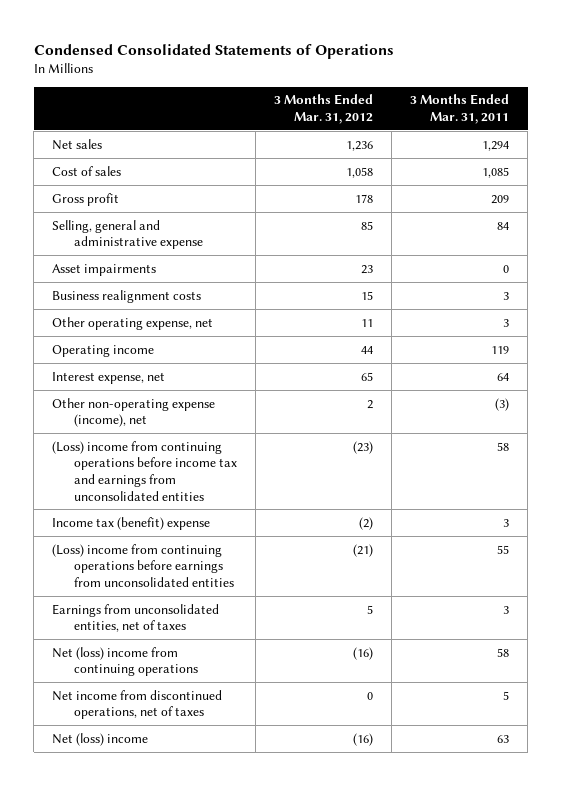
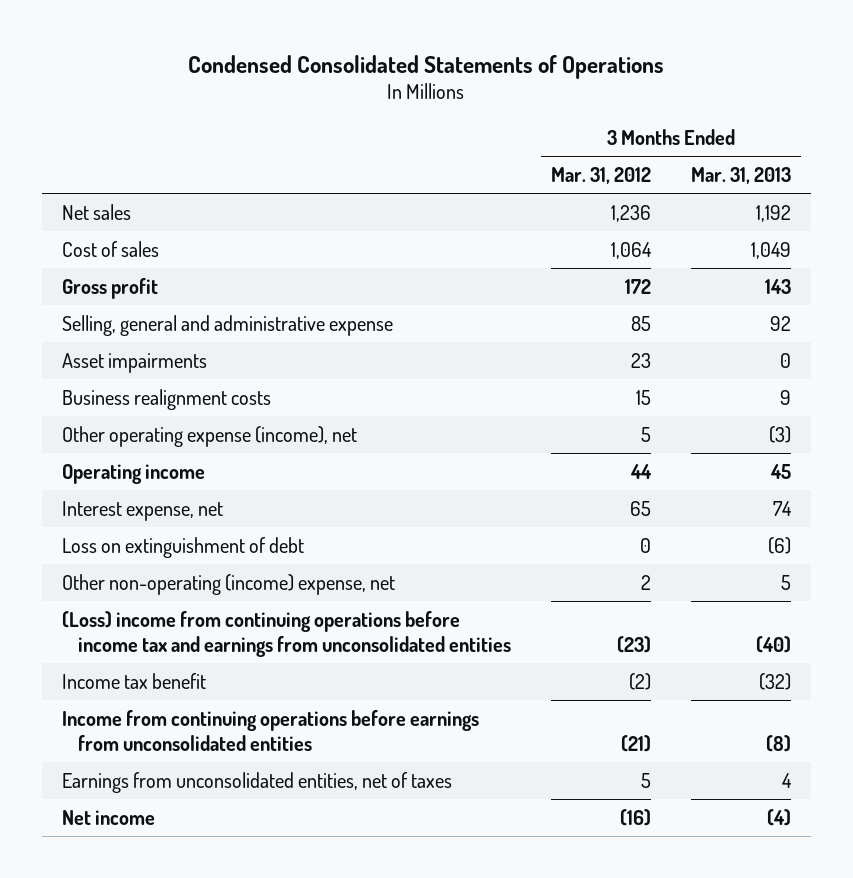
- | 3 Months Ended Mar. 31, 2012 | 3 Months Ended Mar. 31, 2011
+ | 3 Months Ended Mar. 31, 2012 | 3 Months Ended Mar. 31, 2013
- Cost of sales | 1,058 | 1,085
- Gross profit | 178 | 209
+ Cost of sales | 1,064 | 1,049
+ Gross profit | 172 | 143
- Other operating expense, net | 11 | 3
+ Other operating expense (income), net | 5 | (3)
- Other non-operating expense (income), net | 2 | (3)
+ Loss on extinguishment of debt | 0 | (6)
+ Other non-operating (income) expense, net | 2 | 5
- Income tax (benefit) expense | (2) | 3
- (Loss) income from continuing operations before earnings from unconsolidated entities | (21) | 55
+ Income tax benefit | (2) | (32)
+ Income from continuing operations before earnings from unconsolidated entities | (21) | (8)
- Net (loss) income from continuing operations | (16) | 58
- Net income from discontinued operations, net of taxes | 0 | 5
- Net (loss) income | (16) | 63
+ Net income | (16) | (4)

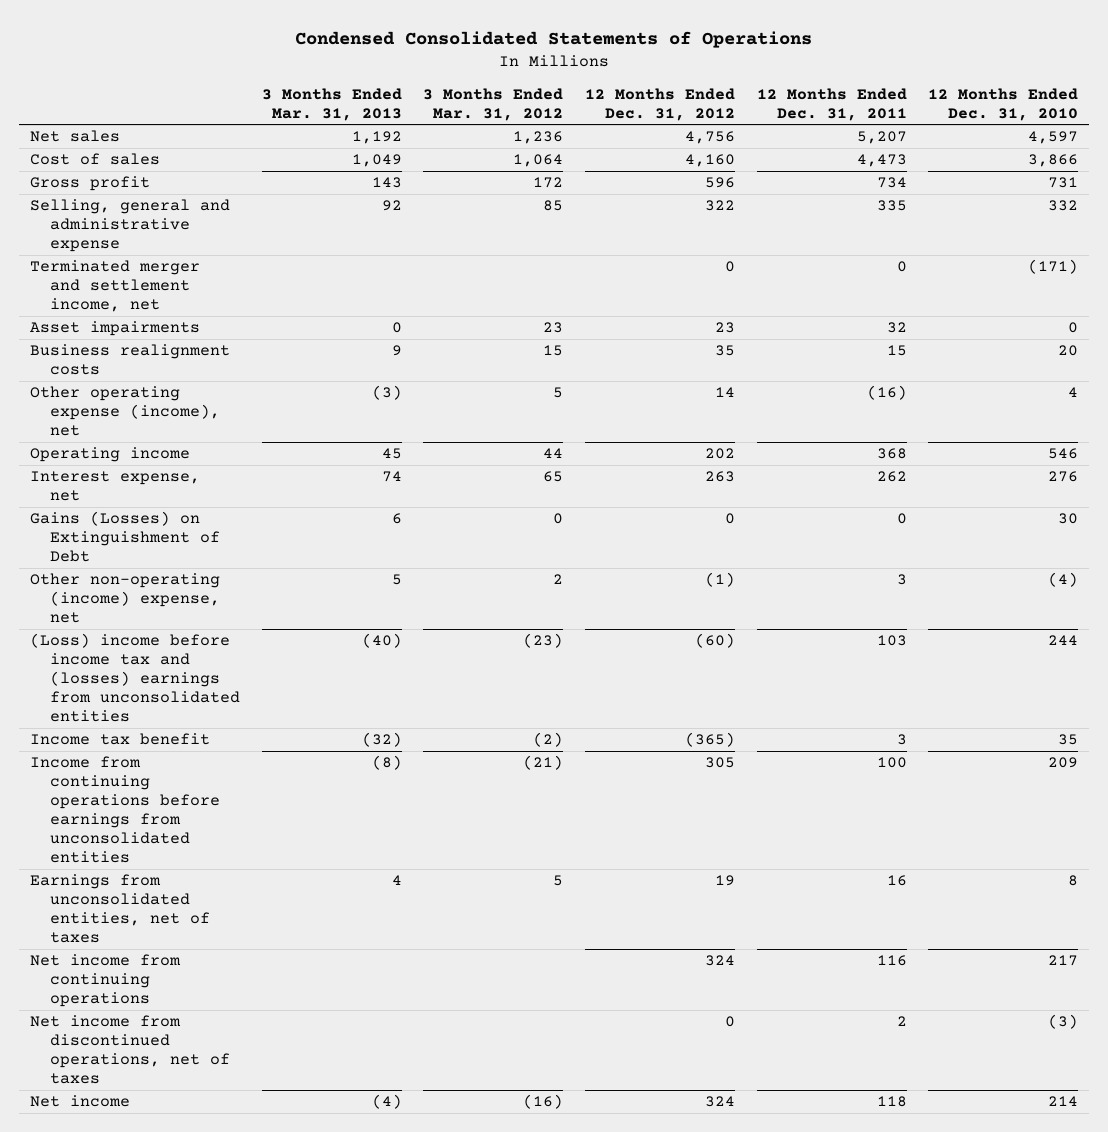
- | 3 Months Ended Mar. 31, 2012 | 3 Months Ended Mar. 31, 2013
+ | 3 Months Ended Mar. 31, 2013 | 3 Months Ended Mar. 31, 2012 | 12 Months Ended Dec. 31, 2012 | 12 Months Ended Dec. 31, 2011 | 12 Months Ended Dec. 31, 2010
+ Terminated merger and settlement income, net | | | 0 | 0 | (171)
- Loss on extinguishment of debt | 0 | (6)
+ Gains (Losses) on Extinguishment of Debt | 6 | 0 | 0 | 0 | 30
- (Loss) income from continuing operations before income tax and earnings from unconsolidated entities | (23) | (40)
+ (Loss) income before income tax and (losses) earnings from unconsolidated entities | (40) | (23) | (60) | 103 | 244
+ Net income from continuing operations | | | 324 | 116 | 217
+ Net income from discontinued operations, net of taxes | | | 0 | 2 | (3)

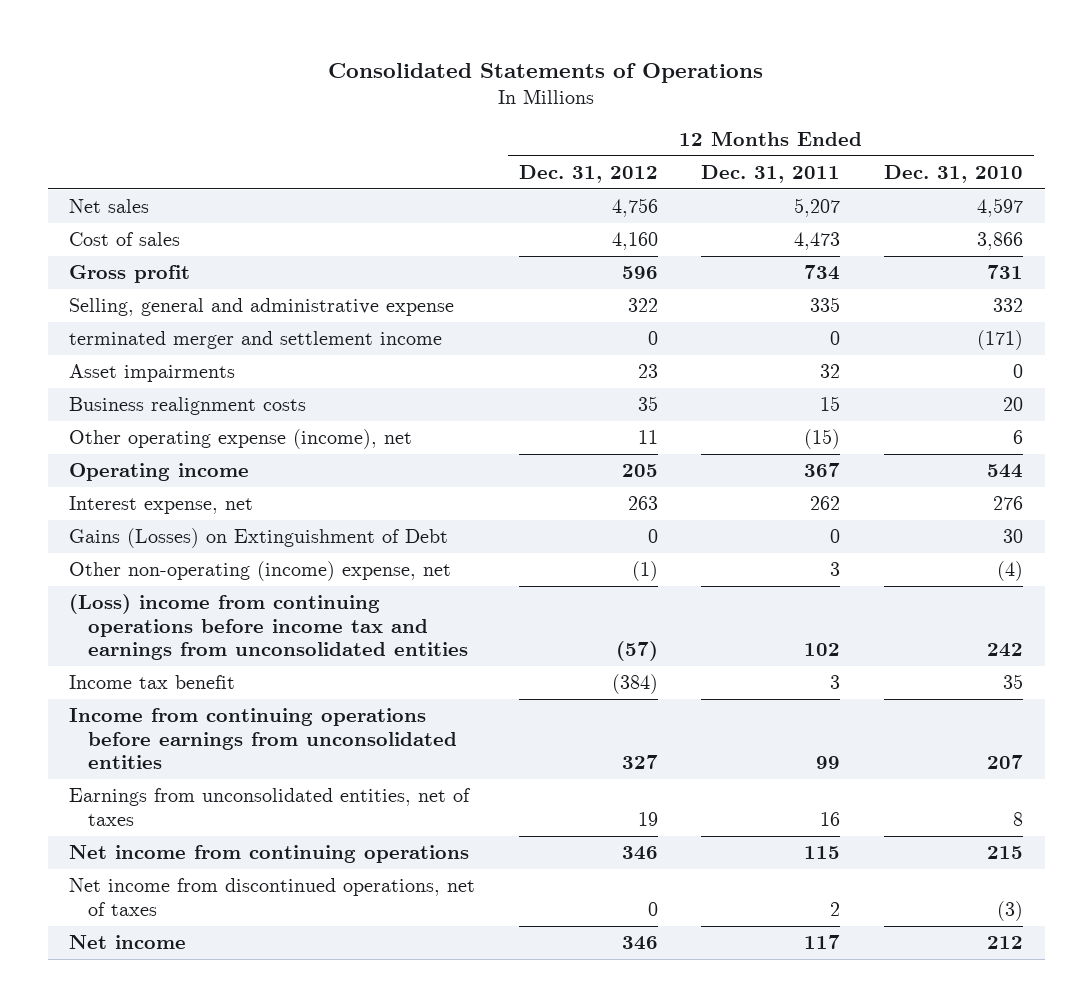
- Condensed Consolidated Statements of Operations
+ Consolidated Statements of Operations
- | 3 Months Ended Mar. 31, 2013 | 3 Months Ended Mar. 31, 2012 | 12 Months Ended Dec. 31, 2012 | 12 Months Ended Dec. 31, 2011 | 12 Months Ended Dec. 31, 2010
+ | 12 Months Ended Dec. 31, 2012 | 12 Months Ended Dec. 31, 2011 | 12 Months Ended Dec. 31, 2010
- Terminated merger and settlement income, net | | | 0 | 0 | (171)
+ terminated merger and settlement income | 0 | 0 | (171)
- Other operating expense (income), net | (3) | 5 | 14 | (16) | 4
- Operating income | 45 | 44 | 202 | 368 | 546
+ Other operating expense (income), net | 11 | (15) | 6
+ Operating income | 205 | 367 | 544
- (Loss) income before income tax and (losses) earnings from unconsolidated entities | (40) | (23) | (60) | 103 | 244
- Income tax benefit | (32) | (2) | (365) | 3 | 35
- Income from continuing operations before earnings from unconsolidated entities | (8) | (21) | 305 | 100 | 209
+ (Loss) income from continuing operations before income tax and earnings from unconsolidated entities | (57) | 102 | 242
+ Income tax benefit | (384) | 3 | 35
+ Income from continuing operations before earnings from unconsolidated entities | 327 | 99 | 207
- Net income from continuing operations | | | 324 | 116 | 217
+ Net income from continuing operations | 346 | 115 | 215
- Net income | (4) | (16) | 324 | 118 | 214
+ Net income | 346 | 117 | 212

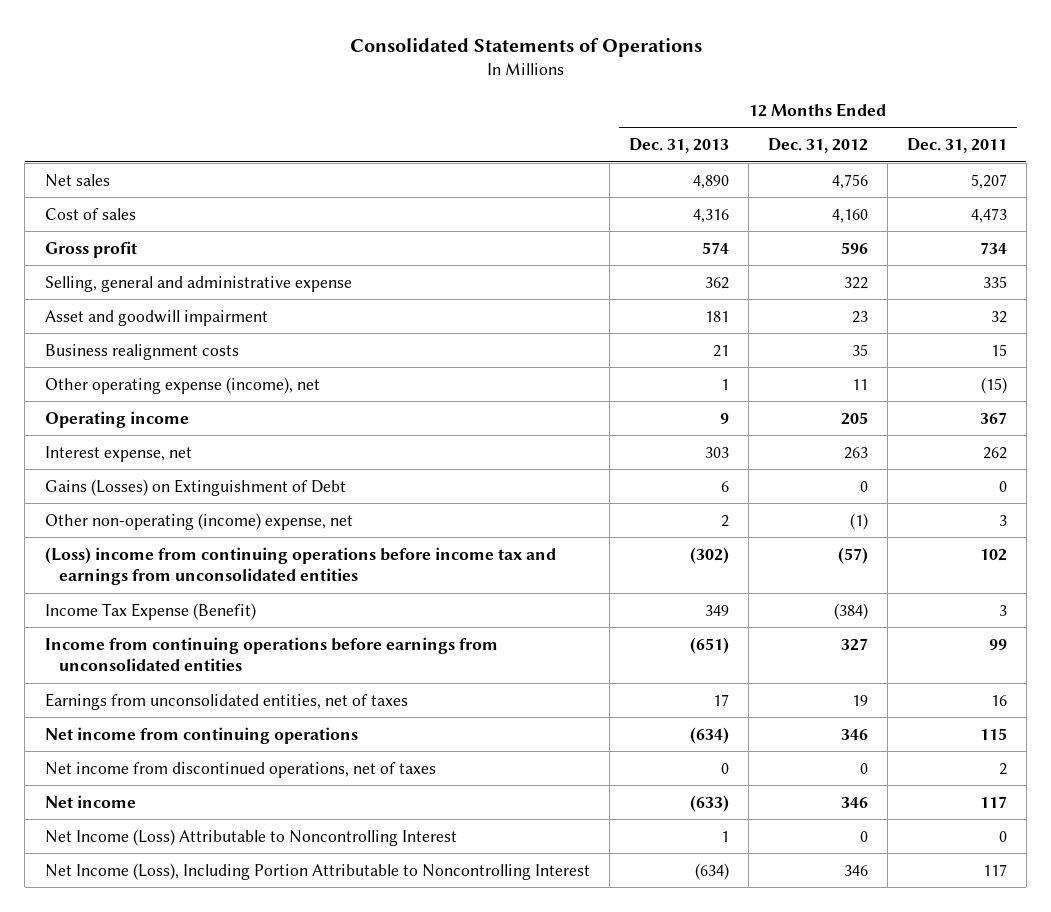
- | 12 Months Ended Dec. 31, 2012 | 12 Months Ended Dec. 31, 2011 | 12 Months Ended Dec. 31, 2010
+ | 12 Months Ended Dec. 31, 2013 | 12 Months Ended Dec. 31, 2012 | 12 Months Ended Dec. 31, 2011
- terminated merger and settlement income | 0 | 0 | (171)
- Asset impairments | 23 | 32 | 0
+ Asset and goodwill impairment | 181 | 23 | 32
- Income tax benefit | (384) | 3 | 35
+ Income Tax Expense (Benefit) | 349 | (384) | 3
+ Net Income (Loss) Attributable to Noncontrolling Interest | 1 | 0 | 0
+ Net Income (Loss), Including Portion Attributable to Noncontrolling Interest | (634) | 346 | 117

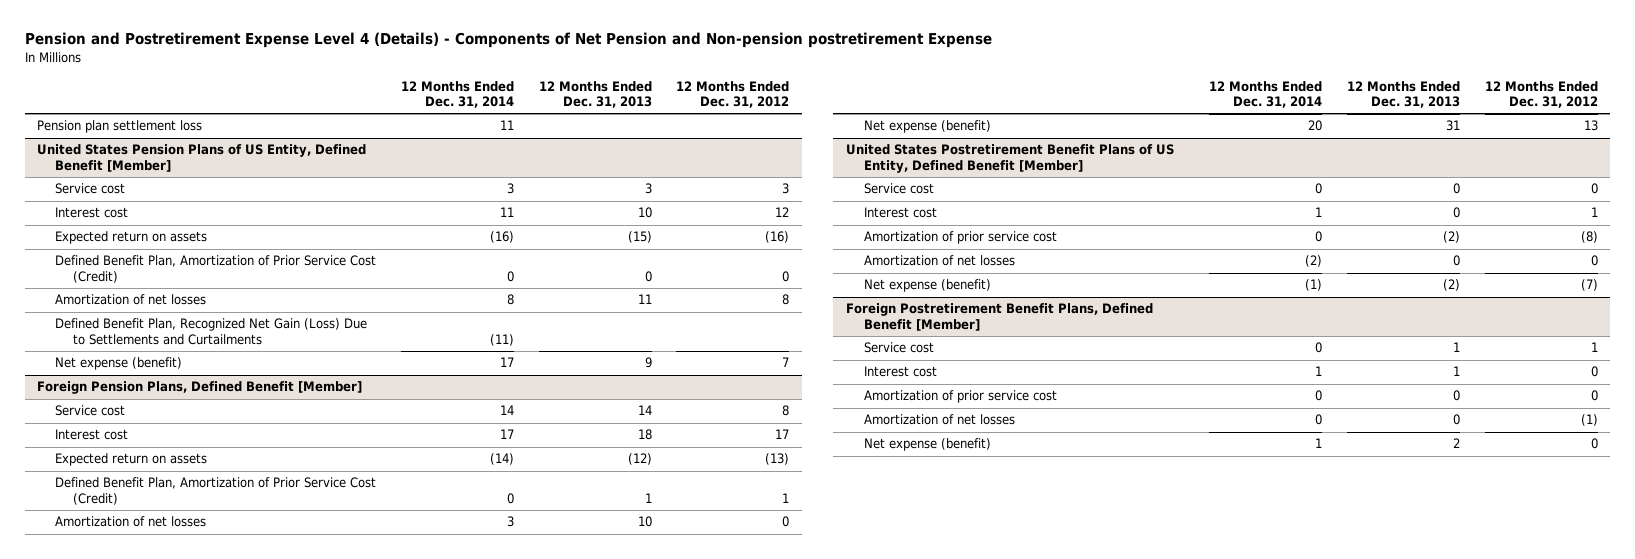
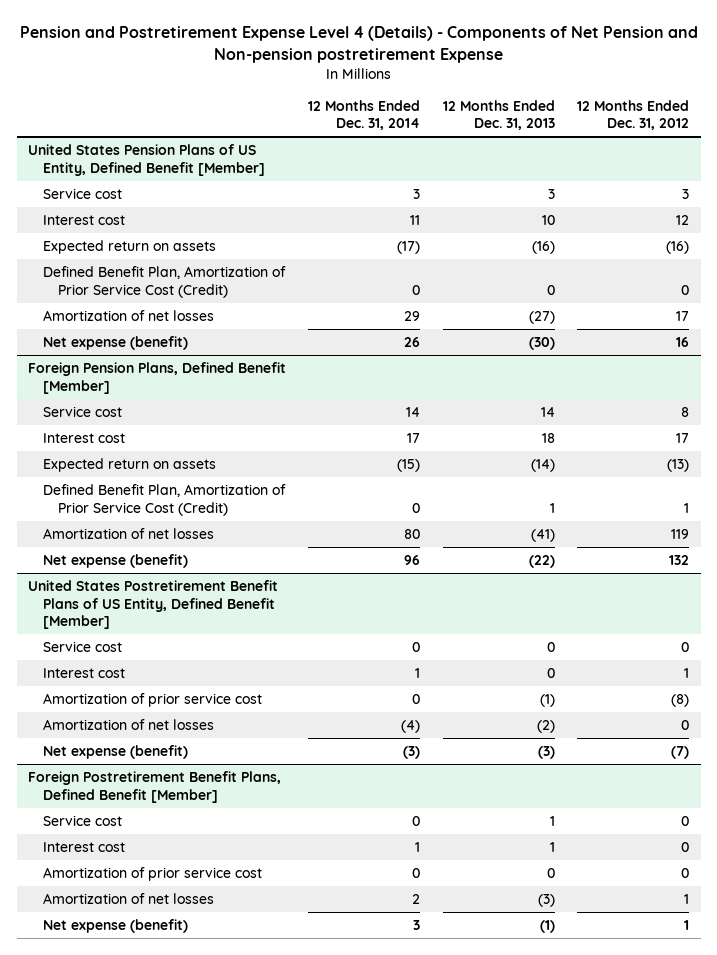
- Pension plan settlement loss | 11 | |
@ United States Pension Plans of US Entity, Defined Benefit [Member]
- Expected return on assets | (16) | (15) | (16)
+ Expected return on assets | (17) | (16) | (16)
- Amortization of net losses | 8 | 11 | 8
- Defined Benefit Plan, Recognized Net Gain (Loss) Due to Settlements and Curtailments | (11) | |
- Net expense (benefit) | 17 | 9 | 7
+ Amortization of net losses | 29 | (27) | 17
+ Net expense (benefit) | 26 | (30) | 16
@ Foreign Pension Plans, Defined Benefit [Member]
- Expected return on assets | (14) | (12) | (13)
+ Expected return on assets | (15) | (14) | (13)
- Amortization of net losses | 3 | 10 | 0
- Net expense (benefit) | 20 | 31 | 13
+ Amortization of net losses | 80 | (41) | 119
+ Net expense (benefit) | 96 | (22) | 132
@ United States Postretirement Benefit Plans of US Entity, Defined Benefit [Member]
- Amortization of prior service cost | 0 | (2) | (8)
- Amortization of net losses | (2) | 0 | 0
- Net expense (benefit) | (1) | (2) | (7)
+ Amortization of prior service cost | 0 | (1) | (8)
+ Amortization of net losses | (4) | (2) | 0
+ Net expense (benefit) | (3) | (3) | (7)
@ Foreign Postretirement Benefit Plans, Defined Benefit [Member]
- Service cost | 0 | 1 | 1
+ Service cost | 0 | 1 | 0
- Amortization of net losses | 0 | 0 | (1)
- Net expense (benefit) | 1 | 2 | 0
+ Amortization of net losses | 2 | (3) | 1
+ Net expense (benefit) | 3 | (1) | 1

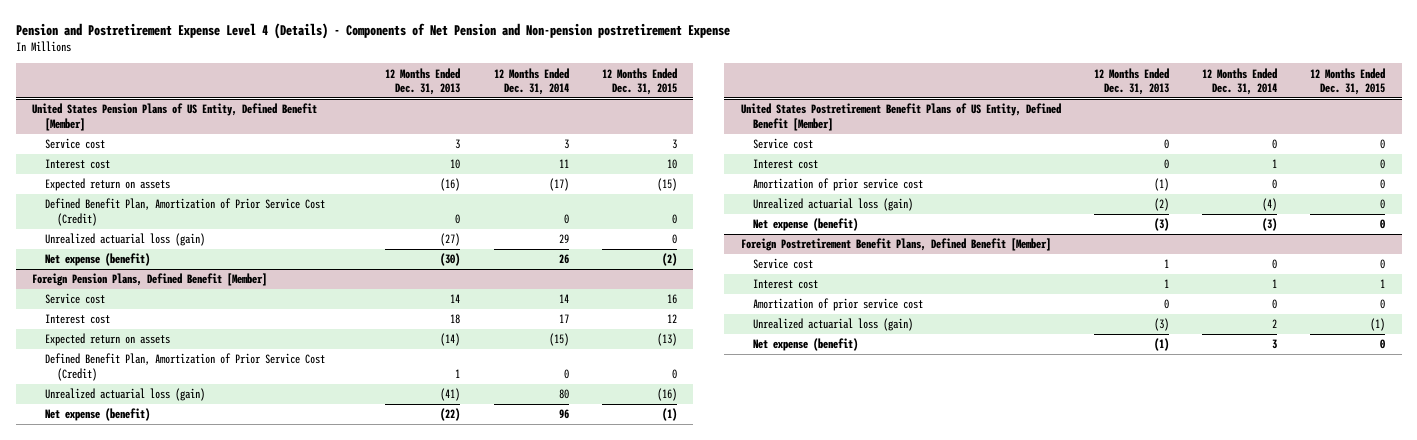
- | 12 Months Ended Dec. 31, 2014 | 12 Months Ended Dec. 31, 2013 | 12 Months Ended Dec. 31, 2012
+ | 12 Months Ended Dec. 31, 2013 | 12 Months Ended Dec. 31, 2014 | 12 Months Ended Dec. 31, 2015
@ United States Pension Plans of US Entity, Defined Benefit [Member]
- Amortization of net losses | 29 | (27) | 17
+ Unrealized actuarial loss (gain) | (27) | 29 | 0
@ Foreign Pension Plans, Defined Benefit [Member]
- Amortization of net losses | 80 | (41) | 119
+ Unrealized actuarial loss (gain) | (41) | 80 | (16)
@ United States Postretirement Benefit Plans of US Entity, Defined Benefit [Member]
- Amortization of net losses | (4) | (2) | 0
+ Unrealized actuarial loss (gain) | (2) | (4) | 0
@ Foreign Postretirement Benefit Plans, Defined Benefit [Member]
- Amortization of net losses | 2 | (3) | 1
+ Unrealized actuarial loss (gain) | (3) | 2 | (1)

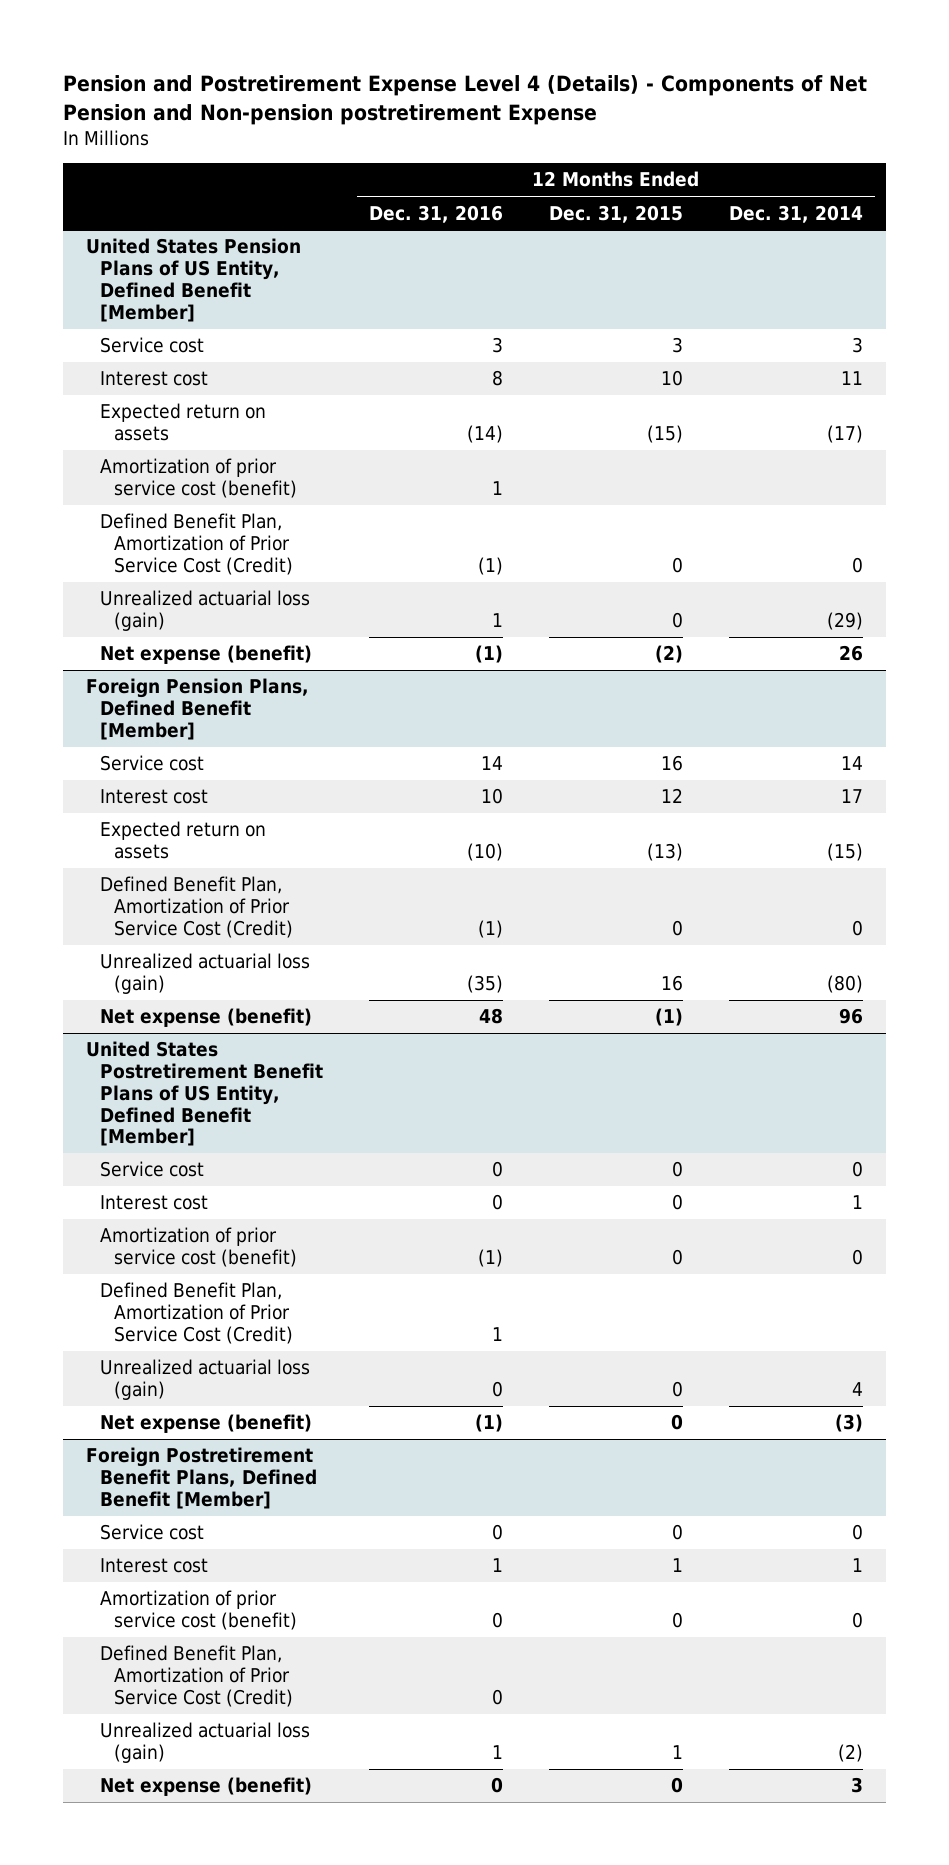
- | 12 Months Ended Dec. 31, 2013 | 12 Months Ended Dec. 31, 2014 | 12 Months Ended Dec. 31, 2015
+ | 12 Months Ended Dec. 31, 2016 | 12 Months Ended Dec. 31, 2015 | 12 Months Ended Dec. 31, 2014
@ United States Pension Plans of US Entity, Defined Benefit [Member]
+ Amortization of prior service cost (benefit) | 1 | |
- Unrealized actuarial loss (gain) | (27) | 29 | 0
+ Unrealized actuarial loss (gain) | 1 | 0 | (29)
@ Foreign Pension Plans, Defined Benefit [Member]
- Unrealized actuarial loss (gain) | (41) | 80 | (16)
+ Unrealized actuarial loss (gain) | (35) | 16 | (80)
@ United States Postretirement Benefit Plans of US Entity, Defined Benefit [Member]
- Amortization of prior service cost | (1) | 0 | 0
- Unrealized actuarial loss (gain) | (2) | (4) | 0
+ Amortization of prior service cost (benefit) | (1) | 0 | 0
+ Defined Benefit Plan, Amortization of Prior Service Cost (Credit) | 1 | |
+ Unrealized actuarial loss (gain) | 0 | 0 | 4
@ Foreign Postretirement Benefit Plans, Defined Benefit [Member]
- Amortization of prior service cost | 0 | 0 | 0
- Unrealized actuarial loss (gain) | (3) | 2 | (1)
+ Amortization of prior service cost (benefit) | 0 | 0 | 0
+ Defined Benefit Plan, Amortization of Prior Service Cost (Credit) | 0 | |
+ Unrealized actuarial loss (gain) | 1 | 1 | (2)

